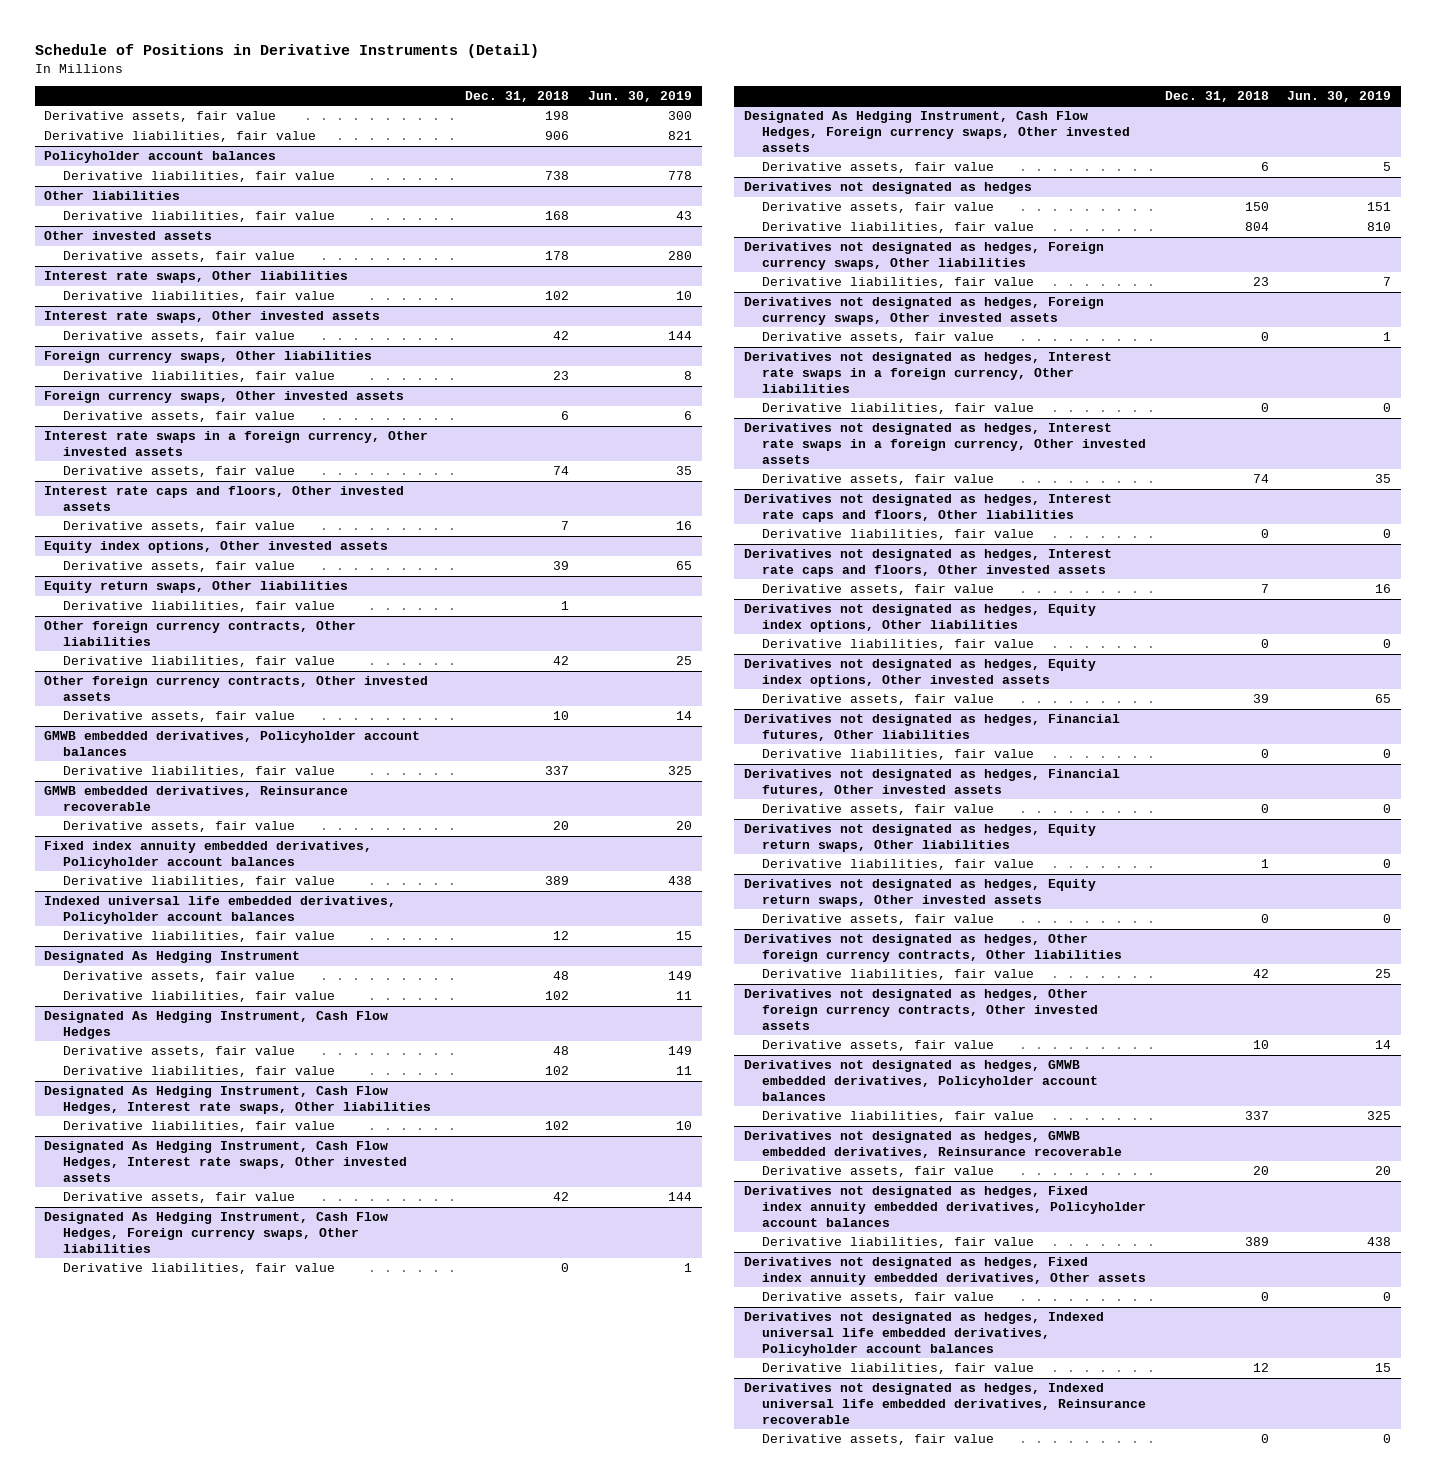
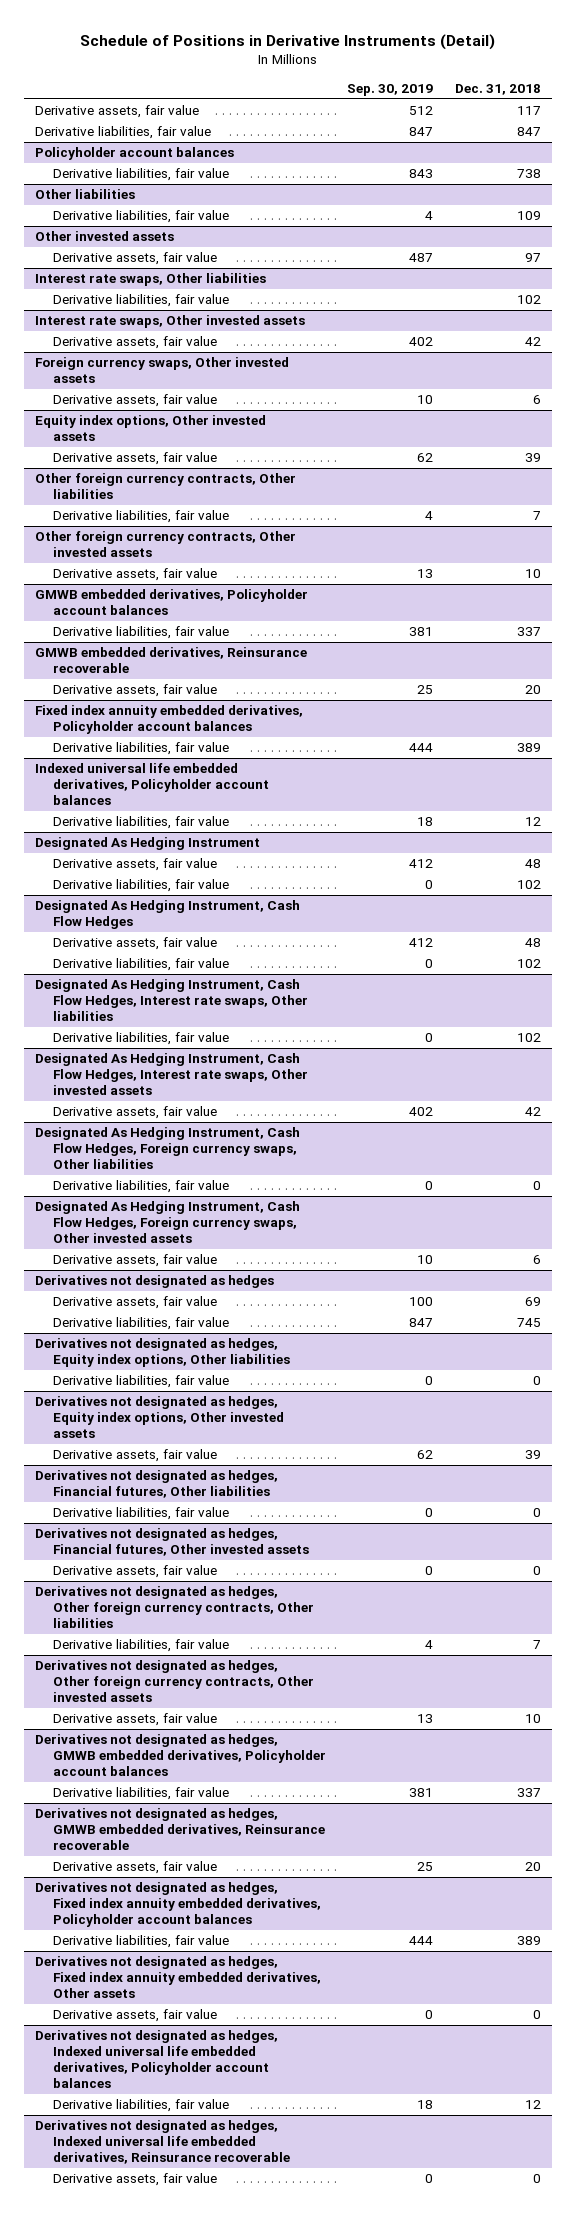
- | Dec. 31, 2018 | Jun. 30, 2019
+ | Sep. 30, 2019 | Dec. 31, 2018
- Derivative assets, fair value | 198 | 300
- Derivative liabilities, fair value | 906 | 821
+ Derivative assets, fair value | 512 | 117
+ Derivative liabilities, fair value | 847 | 847
@ Other liabilities
- Derivative liabilities, fair value | 168 | 43
+ Derivative liabilities, fair value | 4 | 109
@ Other invested assets
- Derivative assets, fair value | 178 | 280
+ Derivative assets, fair value | 487 | 97
- Foreign currency swaps, Other liabilities
- Derivative liabilities, fair value | 23 | 8
- Interest rate swaps in a foreign currency, Other invested assets
- Derivative assets, fair value | 74 | 35
- Interest rate caps and floors, Other invested assets
- Derivative assets, fair value | 7 | 16
- Equity return swaps, Other liabilities
- Derivative liabilities, fair value | 1 |
@ Other foreign currency contracts, Other liabilities
- Derivative liabilities, fair value | 42 | 25
+ Derivative liabilities, fair value | 4 | 7
@ Derivatives not designated as hedges
- Derivative assets, fair value | 150 | 151
- Derivative liabilities, fair value | 804 | 810
- Derivatives not designated as hedges, Foreign currency swaps, Other liabilities
- Derivative liabilities, fair value | 23 | 7
- Derivatives not designated as hedges, Foreign currency swaps, Other invested assets
- Derivative assets, fair value | 0 | 1
- Derivatives not designated as hedges, Interest rate swaps in a foreign currency, Other liabilities
- Derivative liabilities, fair value | 0 | 0
- Derivatives not designated as hedges, Interest rate swaps in a foreign currency, Other invested assets
- Derivative assets, fair value | 74 | 35
- Derivatives not designated as hedges, Interest rate caps and floors, Other liabilities
- Derivative liabilities, fair value | 0 | 0
- Derivatives not designated as hedges, Interest rate caps and floors, Other invested assets
- Derivative assets, fair value | 7 | 16
@ Derivatives not designated as hedges
+ Derivative assets, fair value | 100 | 69
+ Derivative liabilities, fair value | 847 | 745
- Derivatives not designated as hedges, Equity return swaps, Other liabilities
- Derivative liabilities, fair value | 1 | 0
- Derivatives not designated as hedges, Equity return swaps, Other invested assets
- Derivative assets, fair value | 0 | 0
@ Derivatives not designated as hedges, Other foreign currency contracts, Other liabilities
- Derivative liabilities, fair value | 42 | 25
+ Derivative liabilities, fair value | 4 | 7

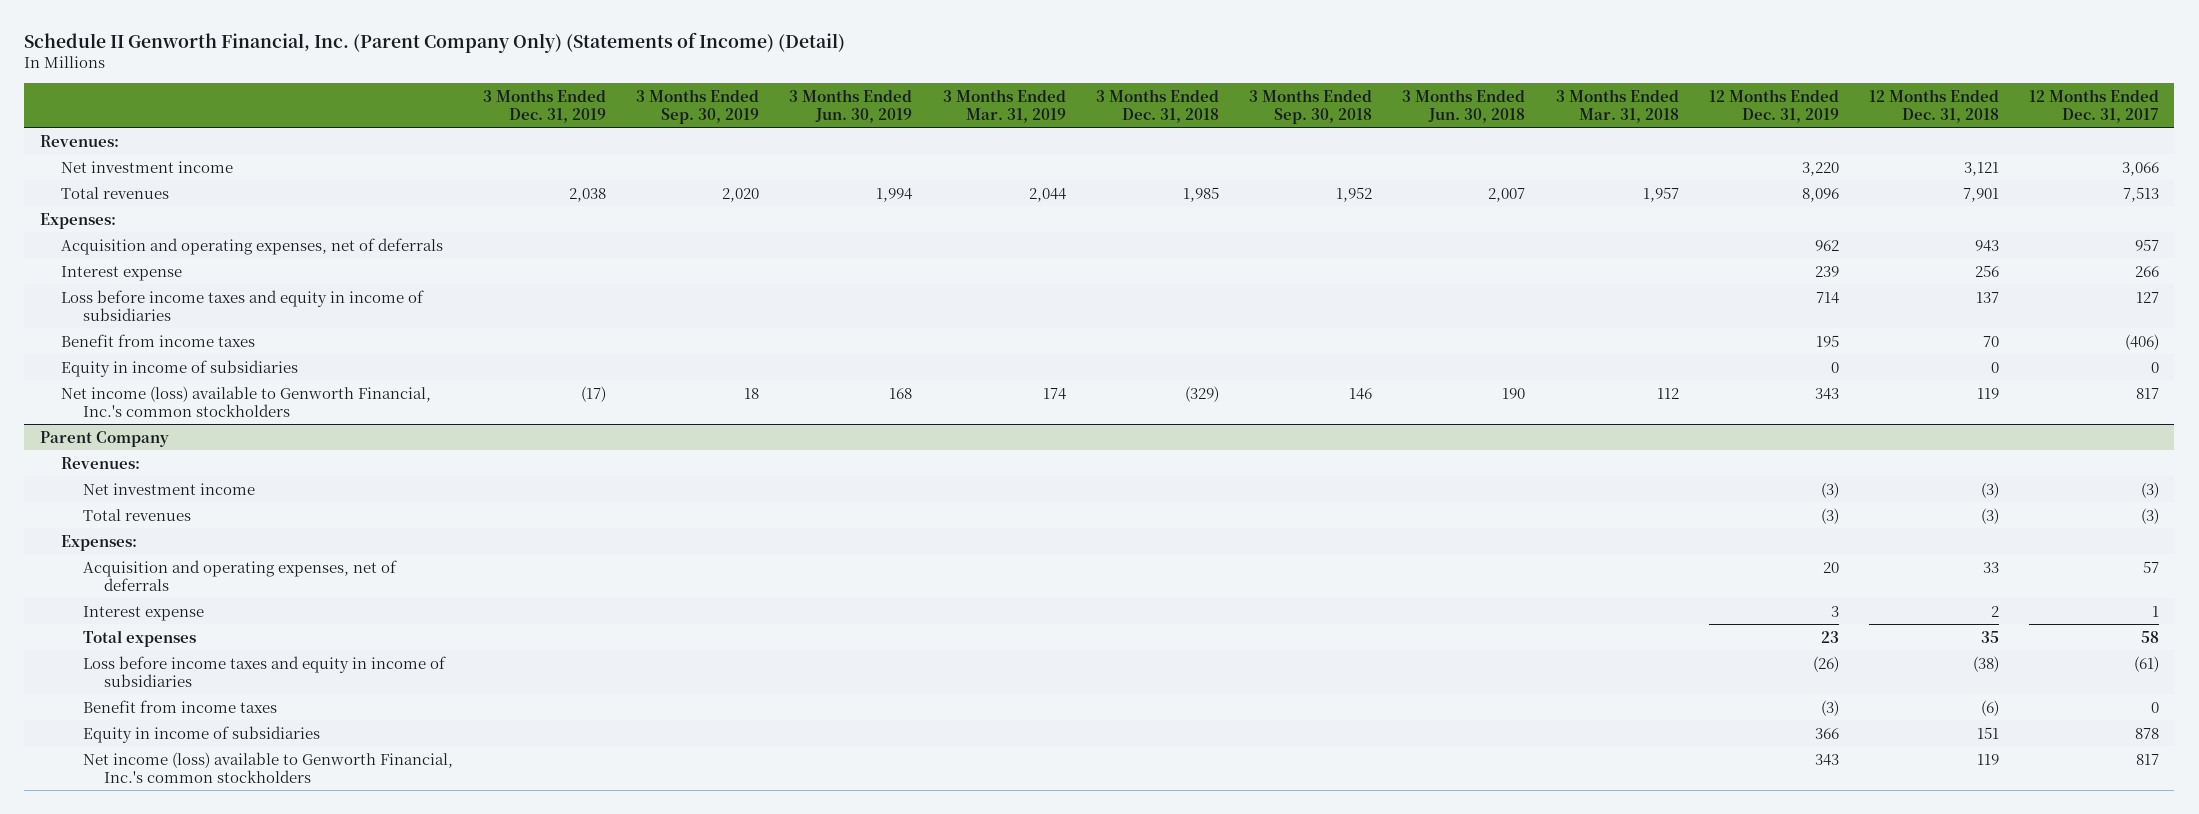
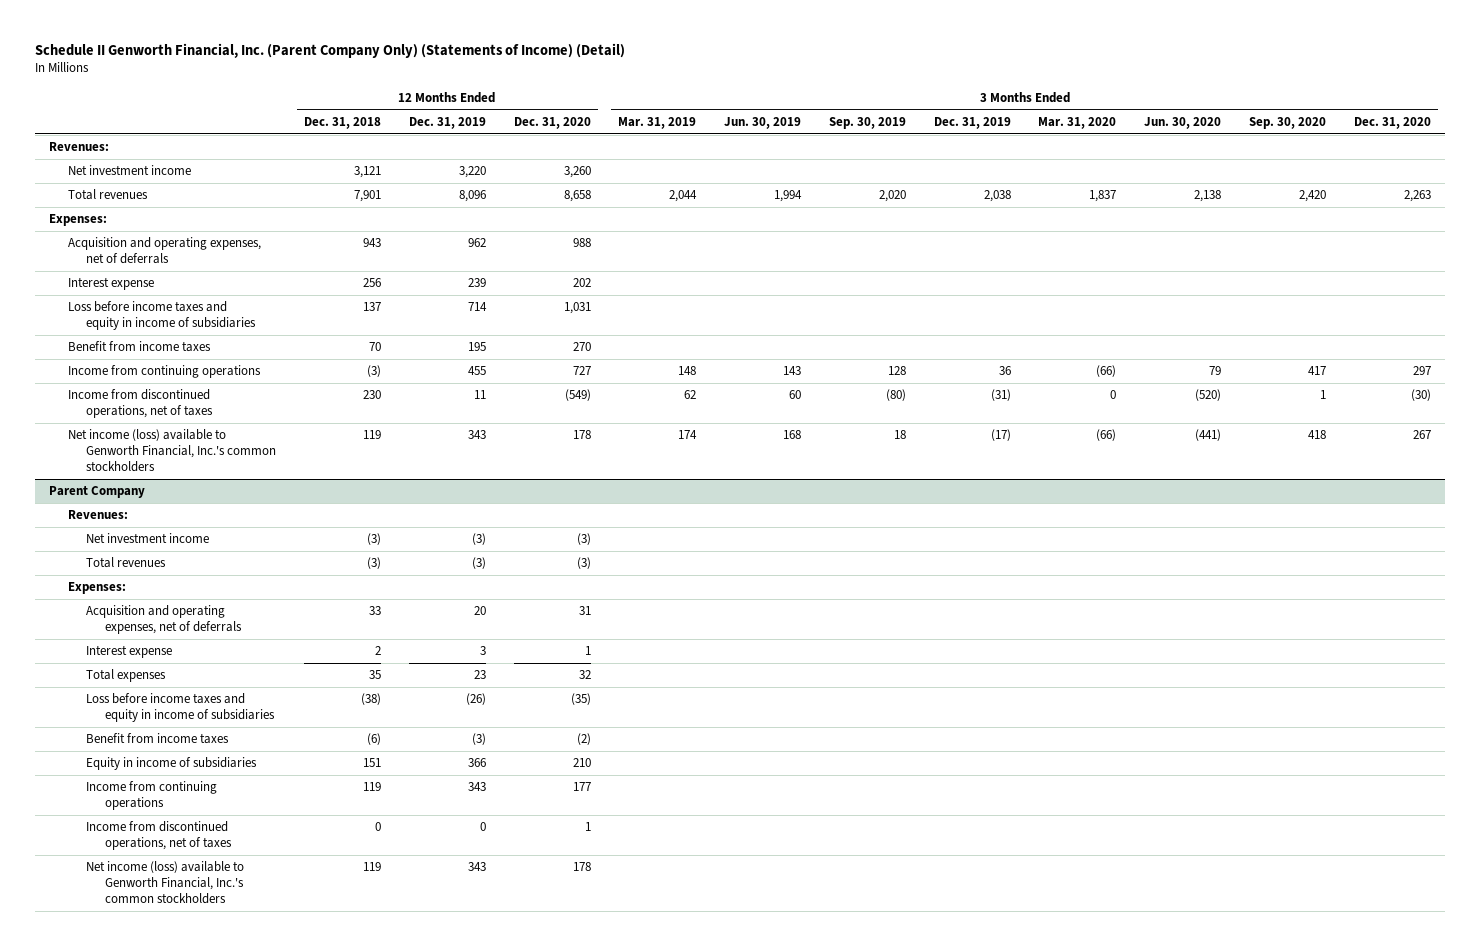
- | 3 Months Ended Dec. 31, 2019 | 3 Months Ended Sep. 30, 2019 | 3 Months Ended Jun. 30, 2019 | 3 Months Ended Mar. 31, 2019 | 3 Months Ended Dec. 31, 2018 | 3 Months Ended Sep. 30, 2018 | 3 Months Ended Jun. 30, 2018 | 3 Months Ended Mar. 31, 2018 | 12 Months Ended Dec. 31, 2019 | 12 Months Ended Dec. 31, 2018 | 12 Months Ended Dec. 31, 2017
+ | 12 Months Ended Dec. 31, 2018 | 12 Months Ended Dec. 31, 2019 | 12 Months Ended Dec. 31, 2020 | 3 Months Ended Mar. 31, 2019 | 3 Months Ended Jun. 30, 2019 | 3 Months Ended Sep. 30, 2019 | 3 Months Ended Dec. 31, 2019 | 3 Months Ended Mar. 31, 2020 | 3 Months Ended Jun. 30, 2020 | 3 Months Ended Sep. 30, 2020 | 3 Months Ended Dec. 31, 2020
- Equity in income of subsidiaries | | | | | | | | | 0 | 0 | 0
+ Income from continuing operations | (3) | 455 | 727 | 148 | 143 | 128 | 36 | (66) | 79 | 417 | 297
+ Income from discontinued operations, net of taxes | 230 | 11 | (549) | 62 | 60 | (80) | (31) | 0 | (520) | 1 | (30)
@ Parent Company
+ Income from continuing operations | 119 | 343 | 177 | | | | | | | |
+ Income from discontinued operations, net of taxes | 0 | 0 | 1 | | | | | | | |

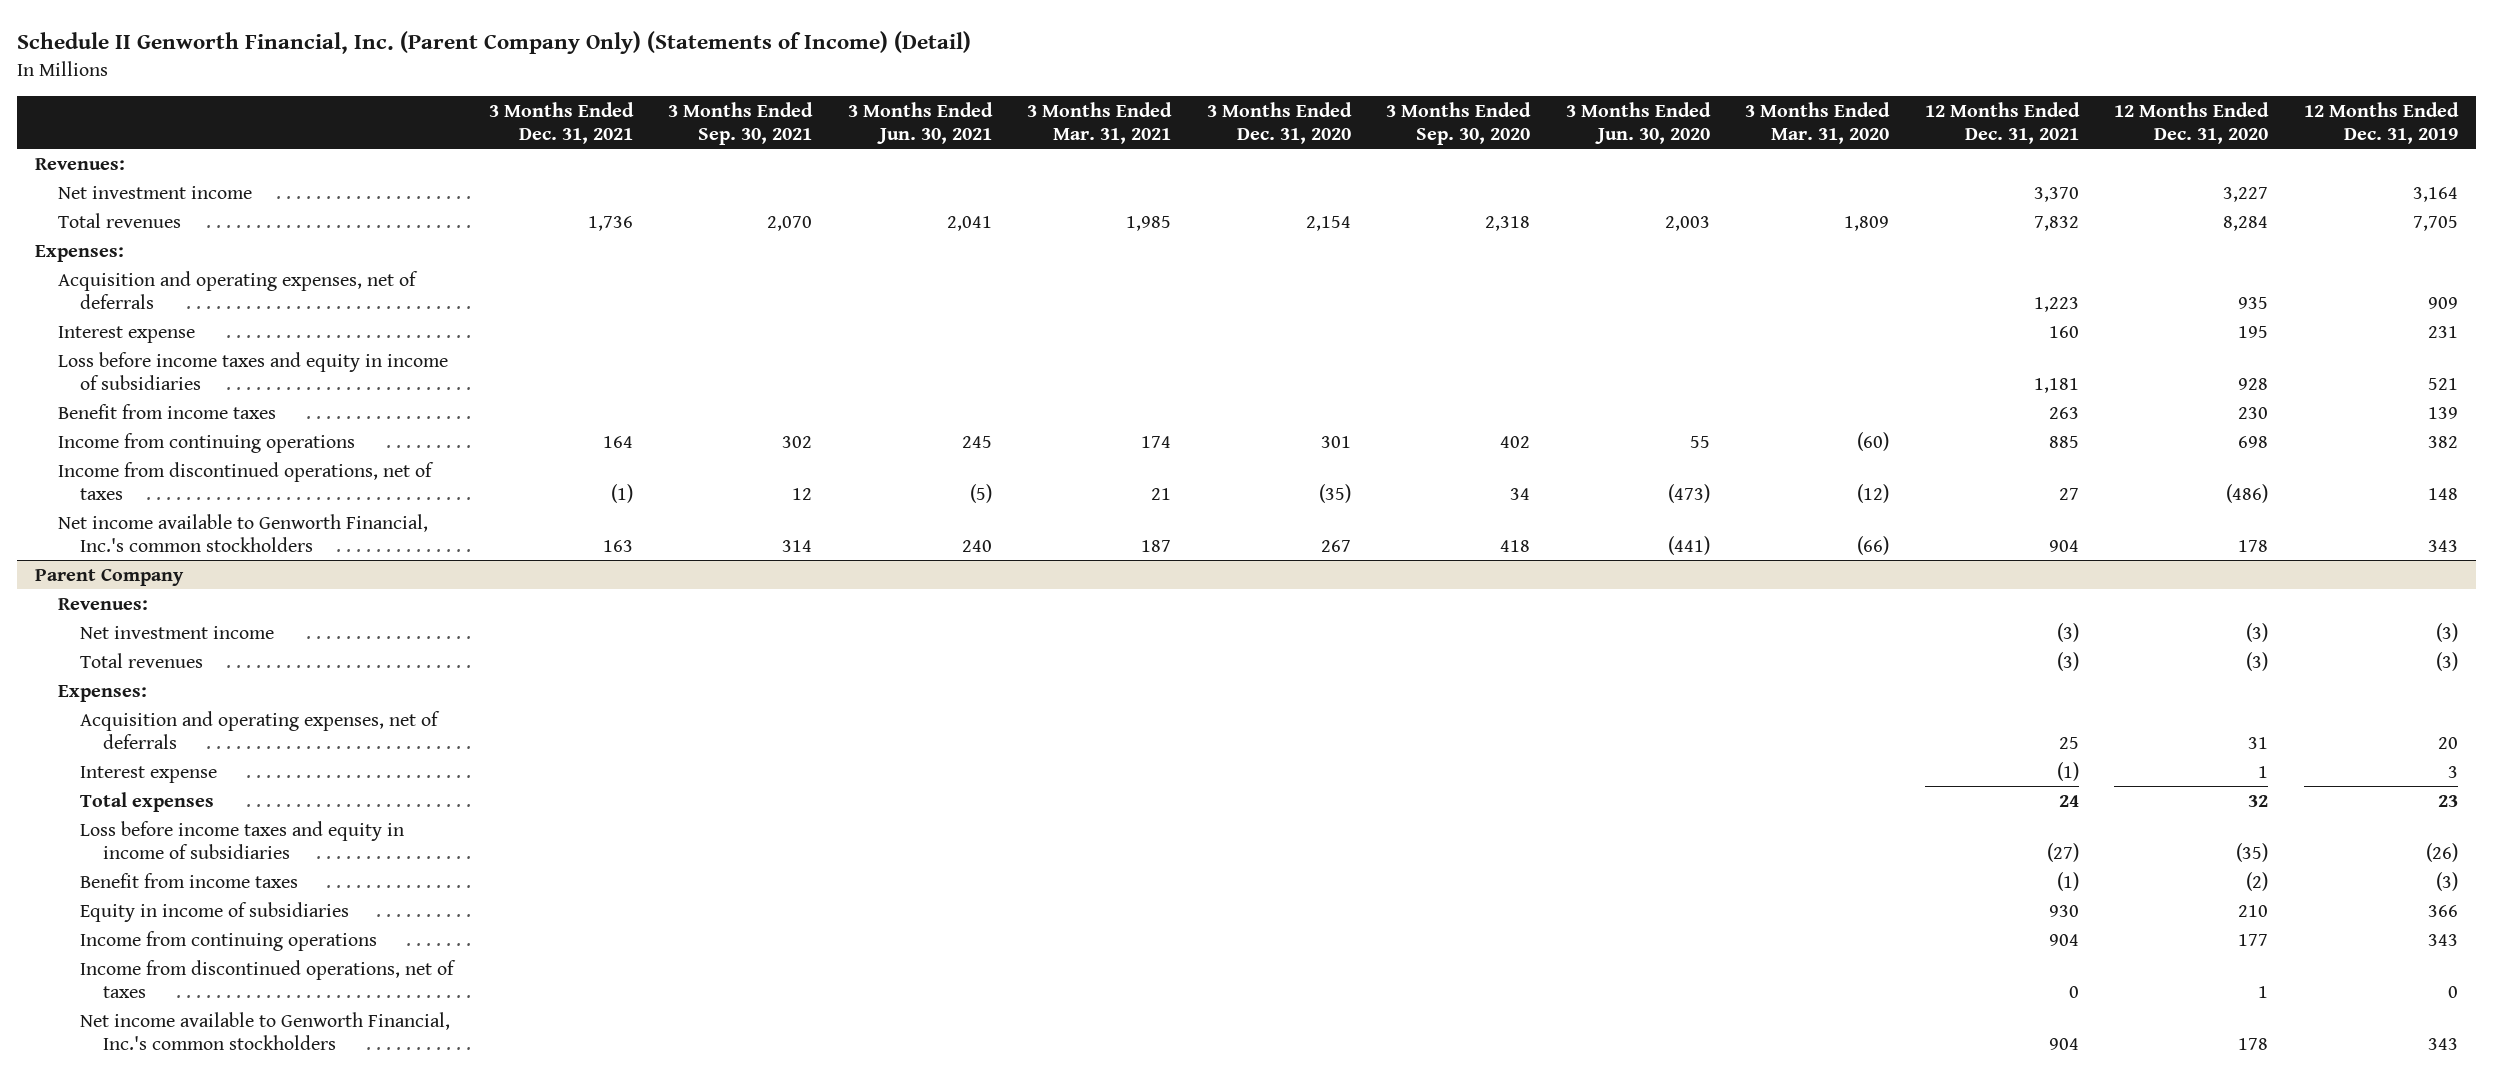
- | 12 Months Ended Dec. 31, 2018 | 12 Months Ended Dec. 31, 2019 | 12 Months Ended Dec. 31, 2020 | 3 Months Ended Mar. 31, 2019 | 3 Months Ended Jun. 30, 2019 | 3 Months Ended Sep. 30, 2019 | 3 Months Ended Dec. 31, 2019 | 3 Months Ended Mar. 31, 2020 | 3 Months Ended Jun. 30, 2020 | 3 Months Ended Sep. 30, 2020 | 3 Months Ended Dec. 31, 2020
+ | 3 Months Ended Dec. 31, 2021 | 3 Months Ended Sep. 30, 2021 | 3 Months Ended Jun. 30, 2021 | 3 Months Ended Mar. 31, 2021 | 3 Months Ended Dec. 31, 2020 | 3 Months Ended Sep. 30, 2020 | 3 Months Ended Jun. 30, 2020 | 3 Months Ended Mar. 31, 2020 | 12 Months Ended Dec. 31, 2021 | 12 Months Ended Dec. 31, 2020 | 12 Months Ended Dec. 31, 2019
- Net investment income | 3,121 | 3,220 | 3,260 | | | | | | | |
- Total revenues | 7,901 | 8,096 | 8,658 | 2,044 | 1,994 | 2,020 | 2,038 | 1,837 | 2,138 | 2,420 | 2,263
+ Net investment income | | | | | | | | | 3,370 | 3,227 | 3,164
+ Total revenues | 1,736 | 2,070 | 2,041 | 1,985 | 2,154 | 2,318 | 2,003 | 1,809 | 7,832 | 8,284 | 7,705
- Acquisition and operating expenses, net of deferrals | 943 | 962 | 988 | | | | | | | |
- Interest expense | 256 | 239 | 202 | | | | | | | |
- Loss before income taxes and equity in income of subsidiaries | 137 | 714 | 1,031 | | | | | | | |
- Benefit from income taxes | 70 | 195 | 270 | | | | | | | |
- Income from continuing operations | (3) | 455 | 727 | 148 | 143 | 128 | 36 | (66) | 79 | 417 | 297
- Income from discontinued operations, net of taxes | 230 | 11 | (549) | 62 | 60 | (80) | (31) | 0 | (520) | 1 | (30)
- Net income (loss) available to Genworth Financial, Inc.'s common stockholders | 119 | 343 | 178 | 174 | 168 | 18 | (17) | (66) | (441) | 418 | 267
+ Acquisition and operating expenses, net of deferrals | | | | | | | | | 1,223 | 935 | 909
+ Interest expense | | | | | | | | | 160 | 195 | 231
+ Loss before income taxes and equity in income of subsidiaries | | | | | | | | | 1,181 | 928 | 521
+ Benefit from income taxes | | | | | | | | | 263 | 230 | 139
+ Income from continuing operations | 164 | 302 | 245 | 174 | 301 | 402 | 55 | (60) | 885 | 698 | 382
+ Income from discontinued operations, net of taxes | (1) | 12 | (5) | 21 | (35) | 34 | (473) | (12) | 27 | (486) | 148
+ Net income available to Genworth Financial, Inc.'s common stockholders | 163 | 314 | 240 | 187 | 267 | 418 | (441) | (66) | 904 | 178 | 343
@ Parent Company
- Net income (loss) available to Genworth Financial, Inc.'s common stockholders | 119 | 343 | 178 | | | | | | | |
+ Net income available to Genworth Financial, Inc.'s common stockholders | | | | | | | | | 904 | 178 | 343

